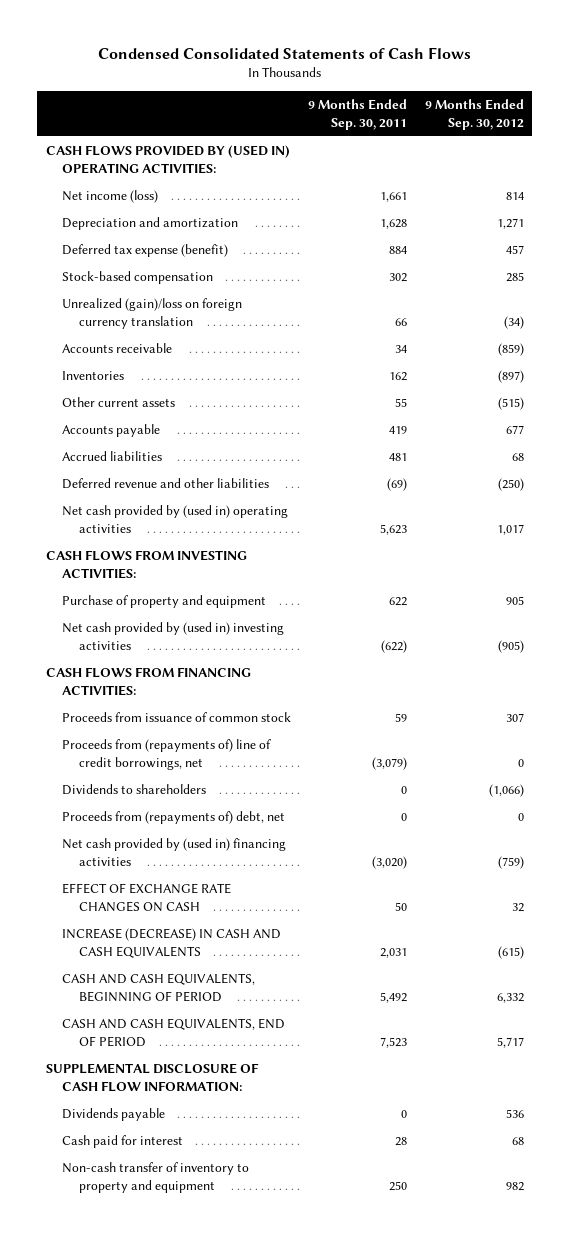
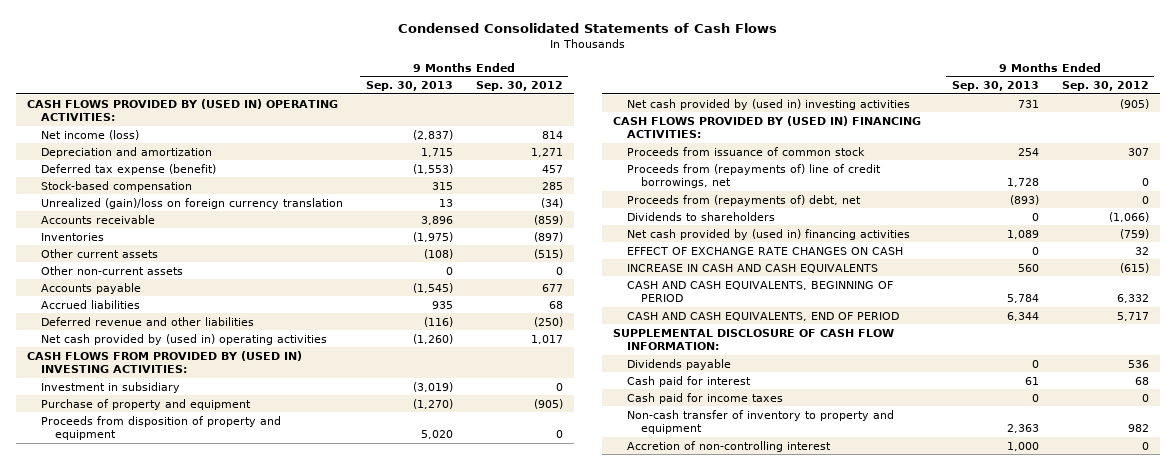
- | 9 Months Ended Sep. 30, 2011 | 9 Months Ended Sep. 30, 2012
+ | 9 Months Ended Sep. 30, 2013 | 9 Months Ended Sep. 30, 2012
+ Other non-current assets | 0 | 0
- CASH FLOWS FROM INVESTING ACTIVITIES:
- Purchase of property and equipment | 622 | 905
+ CASH FLOWS FROM PROVIDED BY (USED IN) INVESTING ACTIVITIES:
+ Investment in subsidiary | (3,019) | 0
+ Purchase of property and equipment | (1,270) | (905)
+ Proceeds from disposition of property and equipment | 5,020 | 0
- CASH FLOWS FROM FINANCING ACTIVITIES:
+ CASH FLOWS PROVIDED BY (USED IN) FINANCING ACTIVITIES:
moved down: Dividends to shareholders | 0 | (1,066)
- INCREASE (DECREASE) IN CASH AND CASH EQUIVALENTS | 2,031 | (615)
+ INCREASE IN CASH AND CASH EQUIVALENTS | 560 | (615)
+ Cash paid for income taxes | 0 | 0
+ Accretion of non-controlling interest | 1,000 | 0

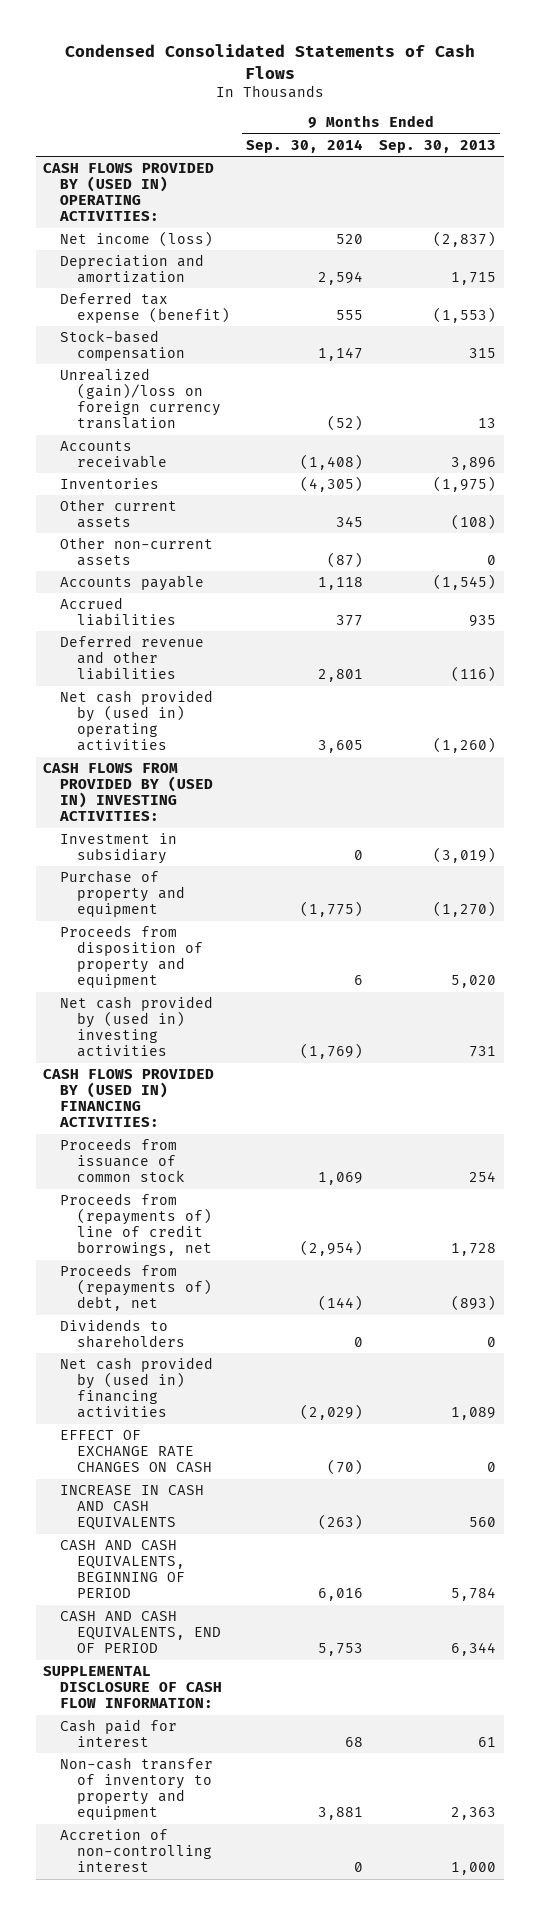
- | 9 Months Ended Sep. 30, 2013 | 9 Months Ended Sep. 30, 2012
+ | 9 Months Ended Sep. 30, 2014 | 9 Months Ended Sep. 30, 2013
- Dividends payable | 0 | 536
- Cash paid for income taxes | 0 | 0

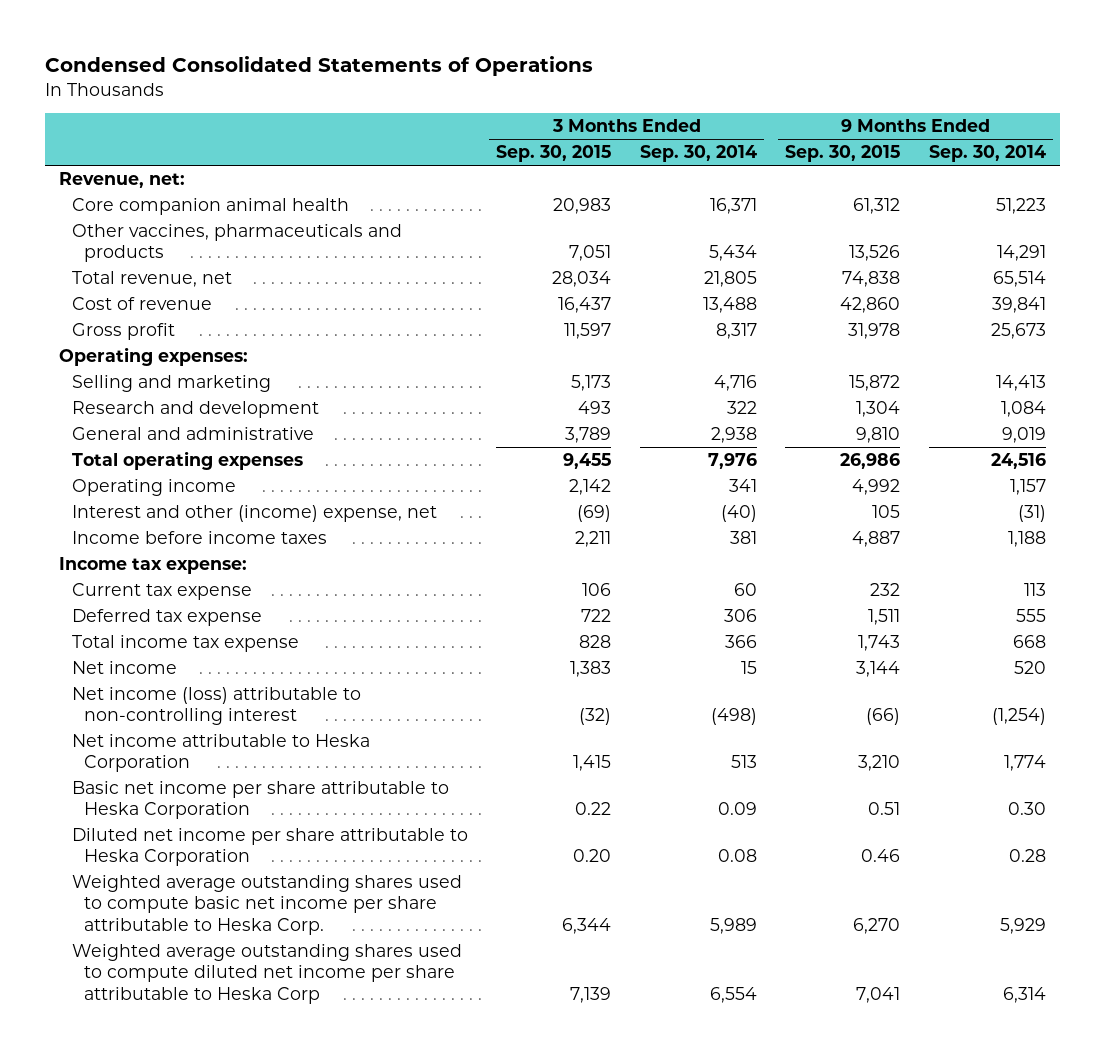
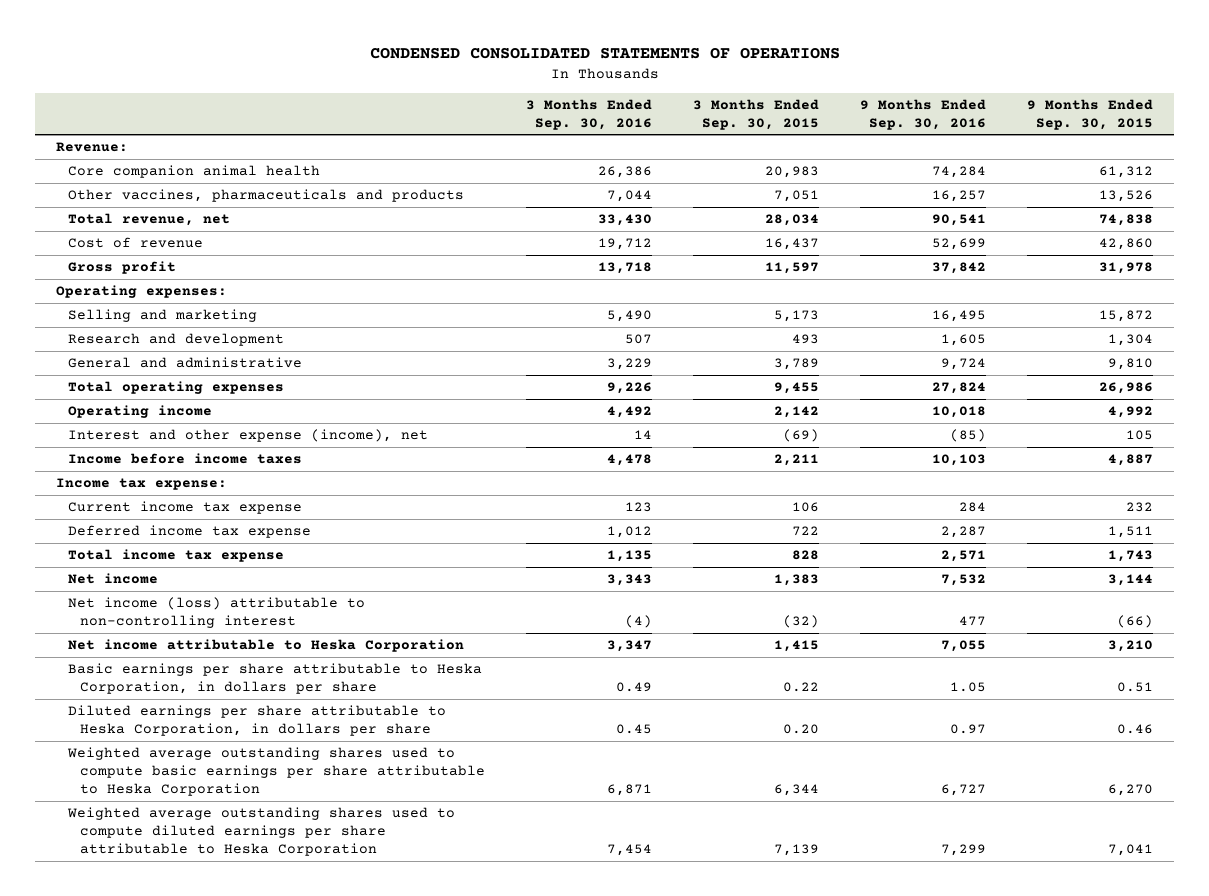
- Condensed Consolidated Statements of Operations
+ CONDENSED CONSOLIDATED STATEMENTS OF OPERATIONS
- | 3 Months Ended Sep. 30, 2015 | 3 Months Ended Sep. 30, 2014 | 9 Months Ended Sep. 30, 2015 | 9 Months Ended Sep. 30, 2014
+ | 3 Months Ended Sep. 30, 2016 | 3 Months Ended Sep. 30, 2015 | 9 Months Ended Sep. 30, 2016 | 9 Months Ended Sep. 30, 2015
- Revenue, net:
+ Revenue:
- Interest and other (income) expense, net | (69) | (40) | 105 | (31)
+ Interest and other expense (income), net | 14 | (69) | (85) | 105
- Current tax expense | 106 | 60 | 232 | 113
- Deferred tax expense | 722 | 306 | 1,511 | 555
+ Current income tax expense | 123 | 106 | 284 | 232
+ Deferred income tax expense | 1,012 | 722 | 2,287 | 1,511
- Basic net income per share attributable to Heska Corporation | 0.22 | 0.09 | 0.51 | 0.30
- Diluted net income per share attributable to Heska Corporation | 0.20 | 0.08 | 0.46 | 0.28
- Weighted average outstanding shares used to compute basic net income per share attributable to Heska Corp. | 6,344 | 5,989 | 6,270 | 5,929
- Weighted average outstanding shares used to compute diluted net income per share attributable to Heska Corp | 7,139 | 6,554 | 7,041 | 6,314
+ Basic earnings per share attributable to Heska Corporation, in dollars per share | 0.49 | 0.22 | 1.05 | 0.51
+ Diluted earnings per share attributable to Heska Corporation, in dollars per share | 0.45 | 0.20 | 0.97 | 0.46
+ Weighted average outstanding shares used to compute basic earnings per share attributable to Heska Corporation | 6,871 | 6,344 | 6,727 | 6,270
+ Weighted average outstanding shares used to compute diluted earnings per share attributable to Heska Corporation | 7,454 | 7,139 | 7,299 | 7,041

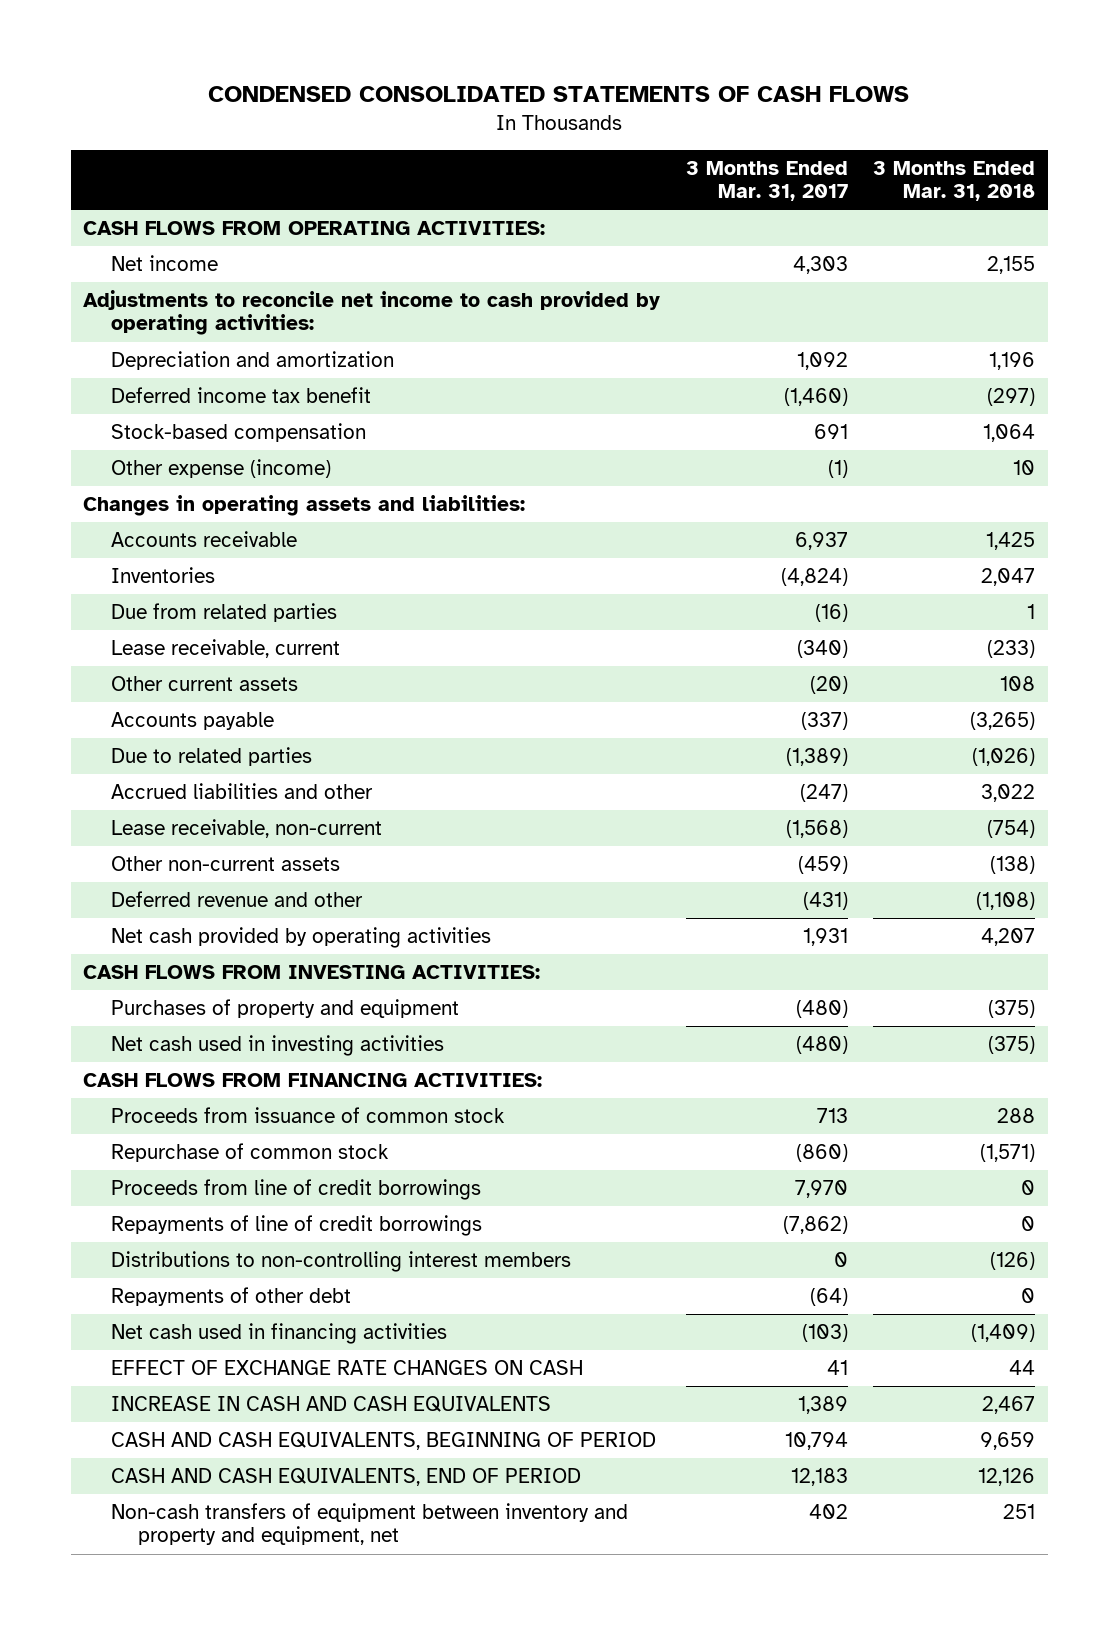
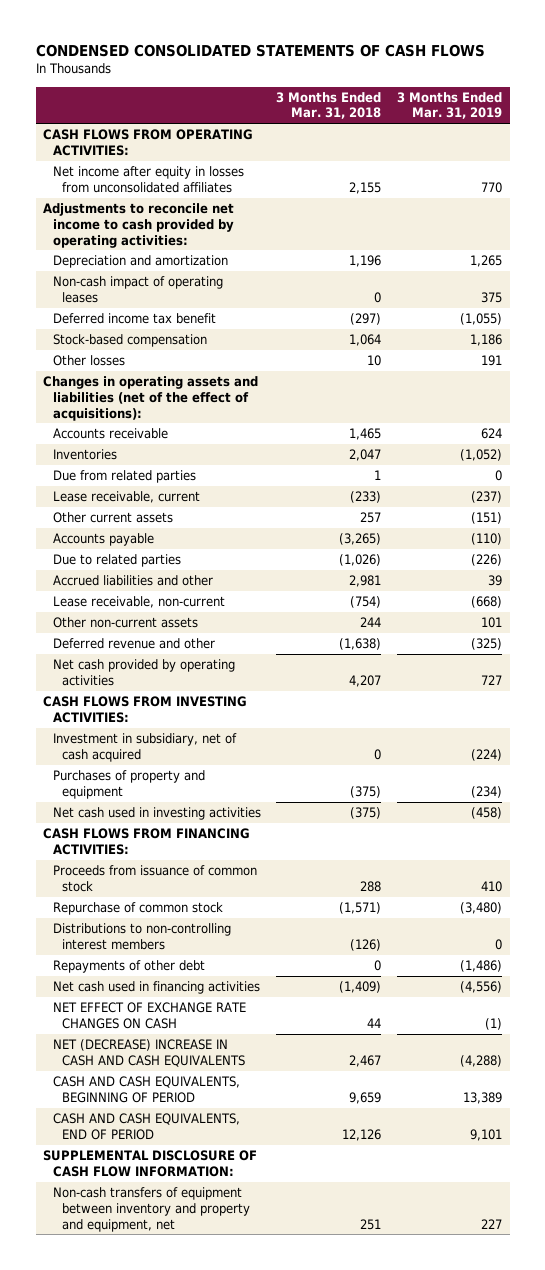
- | 3 Months Ended Mar. 31, 2017 | 3 Months Ended Mar. 31, 2018
+ | 3 Months Ended Mar. 31, 2018 | 3 Months Ended Mar. 31, 2019
- Net income | 4,303 | 2,155
+ Net income after equity in losses from unconsolidated affiliates | 2,155 | 770
+ Non-cash impact of operating leases | 0 | 375
- Other expense (income) | (1) | 10
- Changes in operating assets and liabilities:
- Accounts receivable | 6,937 | 1,425
+ Other losses | 10 | 191
+ Changes in operating assets and liabilities (net of the effect of acquisitions):
+ Accounts receivable | 1,465 | 624
- Other current assets | (20) | 108
+ Other current assets | 257 | (151)
- Accrued liabilities and other | (247) | 3,022
+ Accrued liabilities and other | 2,981 | 39
- Other non-current assets | (459) | (138)
- Deferred revenue and other | (431) | (1,108)
+ Other non-current assets | 244 | 101
+ Deferred revenue and other | (1,638) | (325)
+ Investment in subsidiary, net of cash acquired | 0 | (224)
- Proceeds from line of credit borrowings | 7,970 | 0
- Repayments of line of credit borrowings | (7,862) | 0
- EFFECT OF EXCHANGE RATE CHANGES ON CASH | 41 | 44
- INCREASE IN CASH AND CASH EQUIVALENTS | 1,389 | 2,467
+ NET EFFECT OF EXCHANGE RATE CHANGES ON CASH | 44 | (1)
+ NET (DECREASE) INCREASE IN CASH AND CASH EQUIVALENTS | 2,467 | (4,288)
+ SUPPLEMENTAL DISCLOSURE OF CASH FLOW INFORMATION:

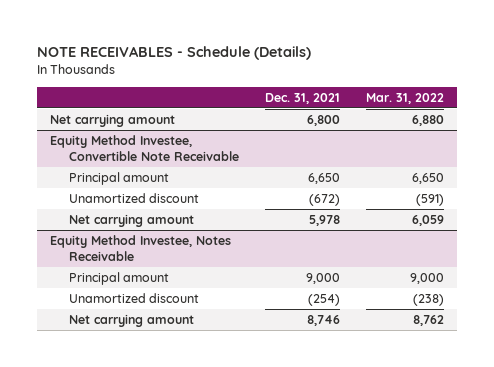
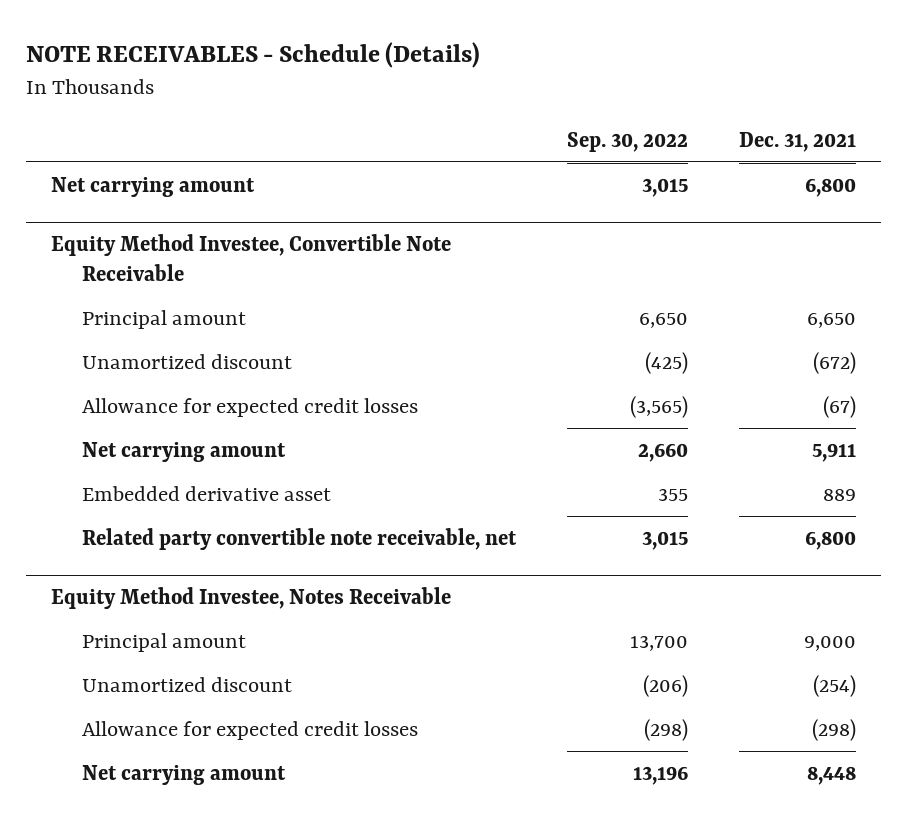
- | Dec. 31, 2021 | Mar. 31, 2022
+ | Sep. 30, 2022 | Dec. 31, 2021
@ Equity Method Investee, Convertible Note Receivable
- Net carrying amount | 5,978 | 6,059
+ Allowance for expected credit losses | (3,565) | (67)
+ Net carrying amount | 2,660 | 5,911
+ Embedded derivative asset | 355 | 889
+ Related party convertible note receivable, net | 3,015 | 6,800
@ Equity Method Investee, Notes Receivable
- Net carrying amount | 8,746 | 8,762
+ Allowance for expected credit losses | (298) | (298)
+ Net carrying amount | 13,196 | 8,448

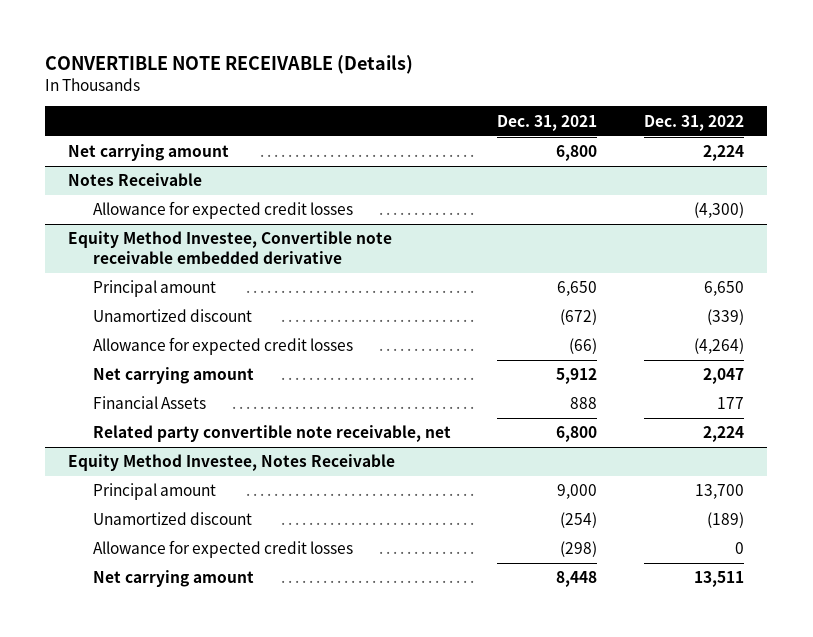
- NOTE RECEIVABLES - Schedule (Details)
+ CONVERTIBLE NOTE RECEIVABLE (Details)
- | Sep. 30, 2022 | Dec. 31, 2021
+ | Dec. 31, 2021 | Dec. 31, 2022
- Equity Method Investee, Convertible Note Receivable
+ Notes Receivable
+ Allowance for expected credit losses | | (4,300)
+ Equity Method Investee, Convertible note receivable embedded derivative
- Allowance for expected credit losses | (3,565) | (67)
- Net carrying amount | 2,660 | 5,911
- Embedded derivative asset | 355 | 889
+ Allowance for expected credit losses | (66) | (4,264)
+ Net carrying amount | 5,912 | 2,047
+ Financial Assets | 888 | 177

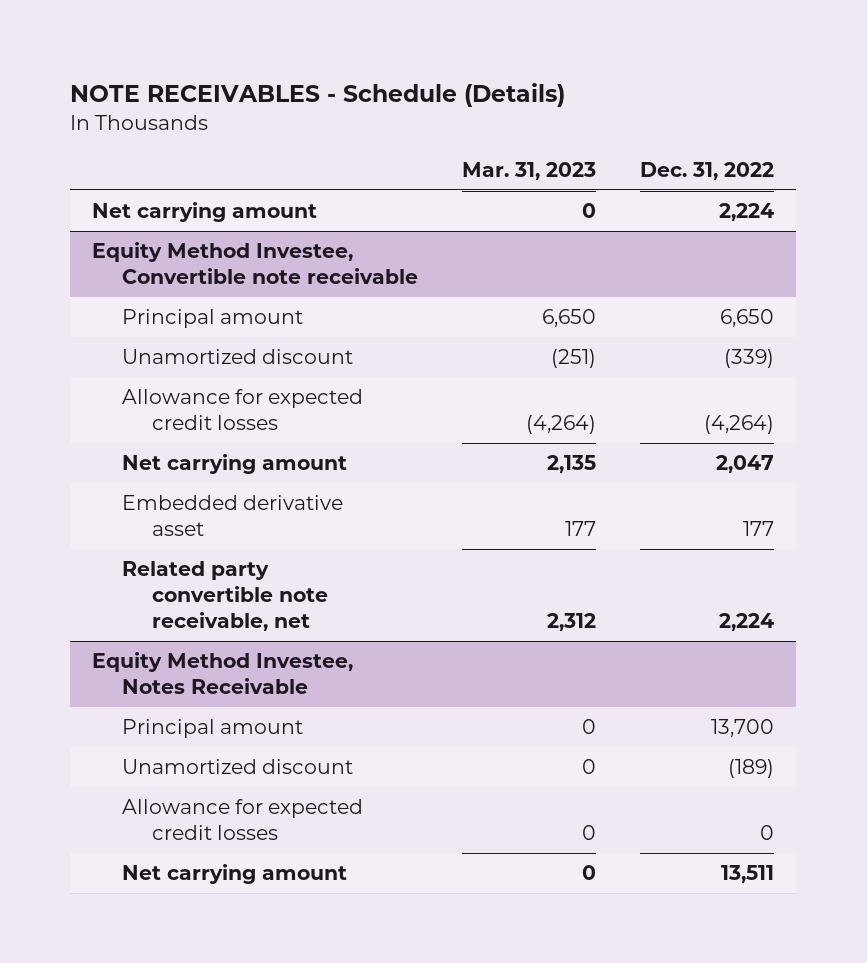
- CONVERTIBLE NOTE RECEIVABLE (Details)
+ NOTE RECEIVABLES - Schedule (Details)
- | Dec. 31, 2021 | Dec. 31, 2022
+ | Mar. 31, 2023 | Dec. 31, 2022
- Notes Receivable
- Allowance for expected credit losses | | (4,300)
- Equity Method Investee, Convertible note receivable embedded derivative
+ Equity Method Investee, Convertible note receivable
- Financial Assets | 888 | 177
+ Embedded derivative asset | 177 | 177

